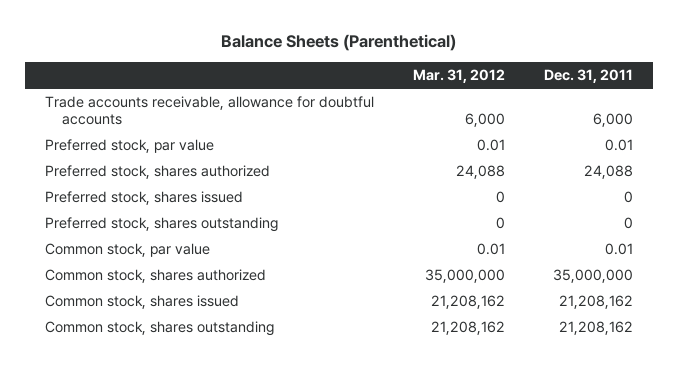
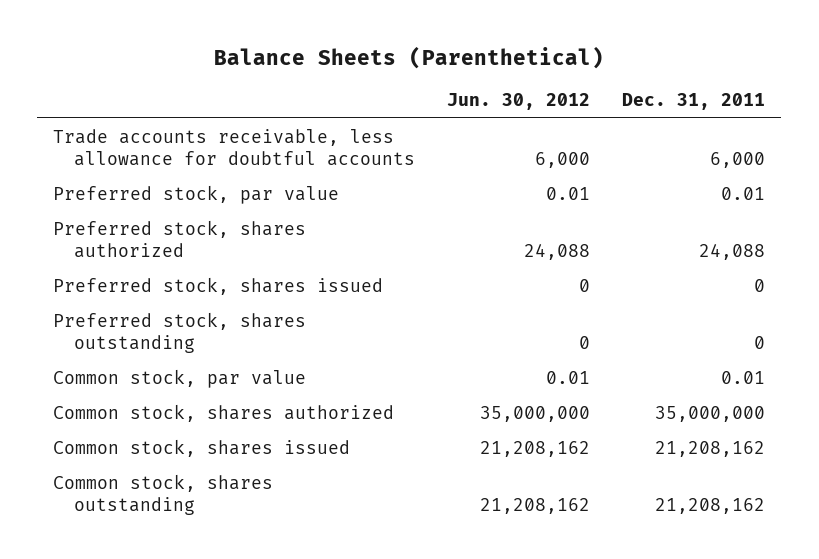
- | Mar. 31, 2012 | Dec. 31, 2011
+ | Jun. 30, 2012 | Dec. 31, 2011
- Trade accounts receivable, allowance for doubtful accounts | 6,000 | 6,000
+ Trade accounts receivable, less allowance for doubtful accounts | 6,000 | 6,000

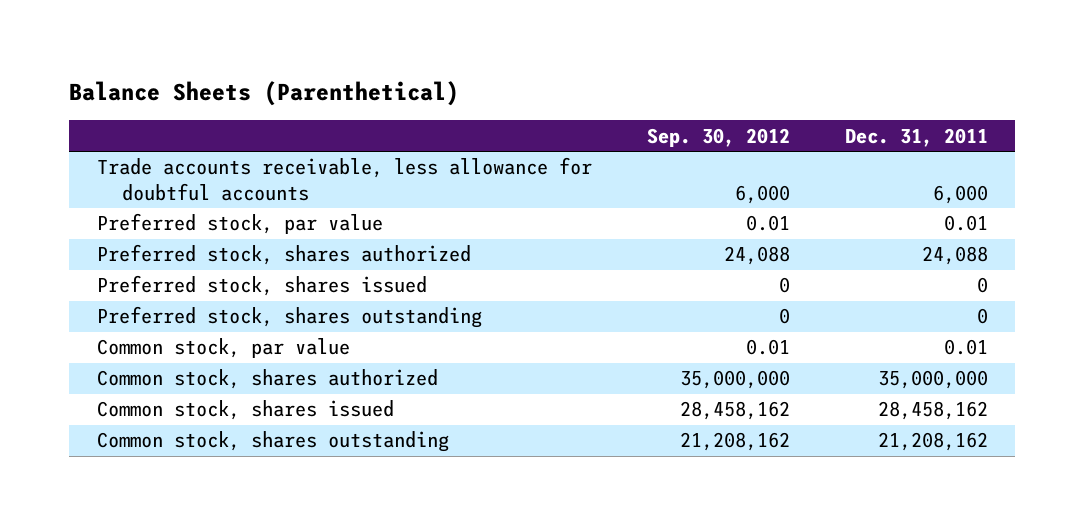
- | Jun. 30, 2012 | Dec. 31, 2011
+ | Sep. 30, 2012 | Dec. 31, 2011
- Common stock, shares issued | 21,208,162 | 21,208,162
+ Common stock, shares issued | 28,458,162 | 28,458,162

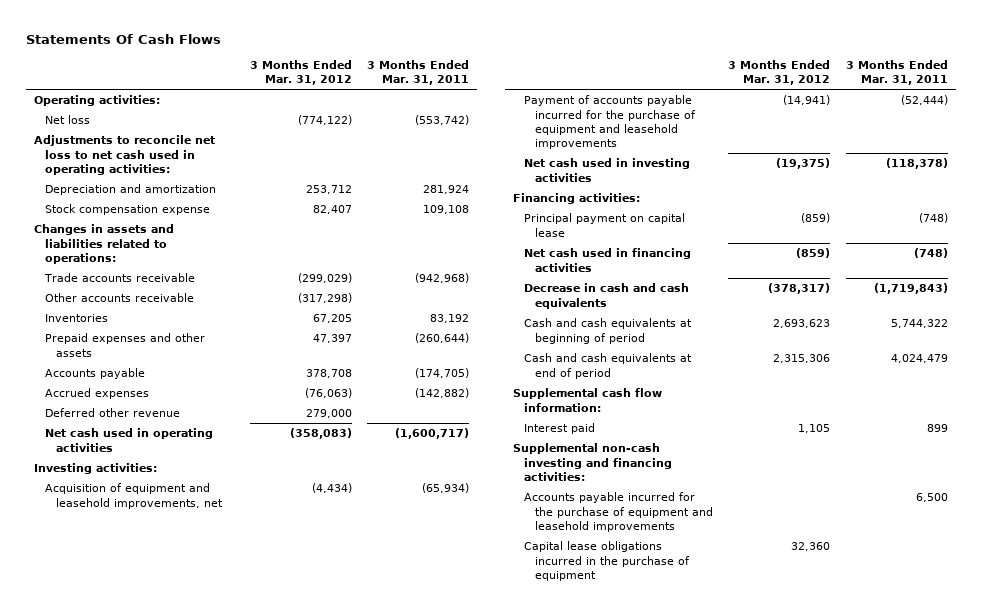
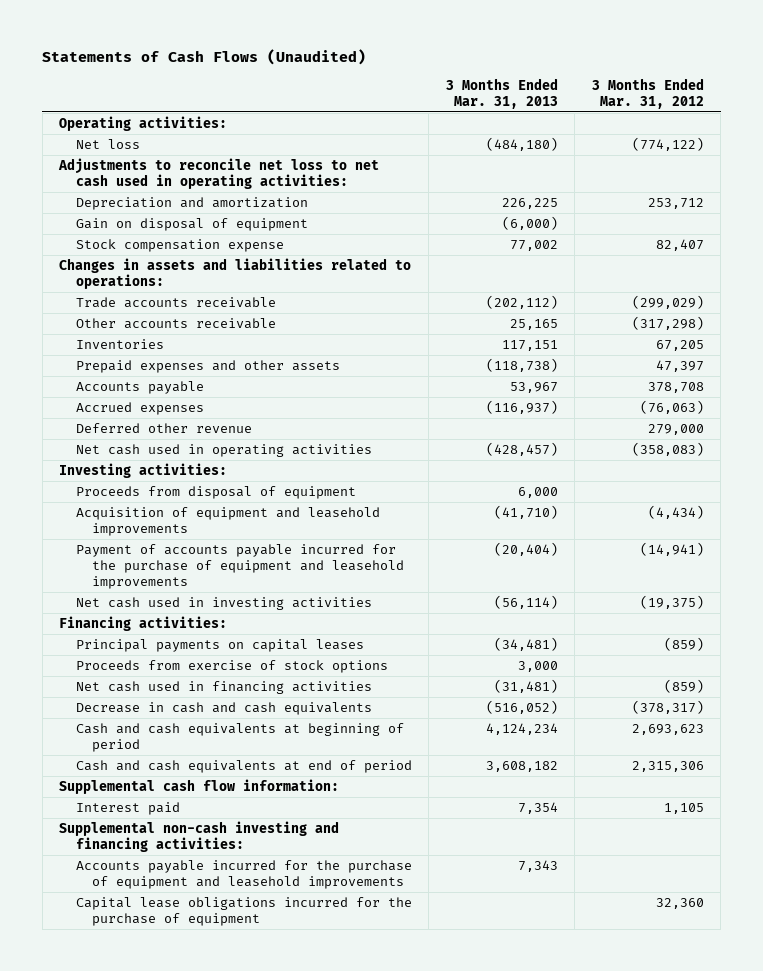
- Statements Of Cash Flows
+ Statements of Cash Flows (Unaudited)
- | 3 Months Ended Mar. 31, 2012 | 3 Months Ended Mar. 31, 2011
+ | 3 Months Ended Mar. 31, 2013 | 3 Months Ended Mar. 31, 2012
+ Gain on disposal of equipment | (6,000) |
- Acquisition of equipment and leasehold improvements, net | (4,434) | (65,934)
+ Proceeds from disposal of equipment | 6,000 |
+ Acquisition of equipment and leasehold improvements | (41,710) | (4,434)
- Principal payment on capital lease | (859) | (748)
+ Principal payments on capital leases | (34,481) | (859)
+ Proceeds from exercise of stock options | 3,000 |
- Capital lease obligations incurred in the purchase of equipment | 32,360 |
+ Capital lease obligations incurred for the purchase of equipment | | 32,360

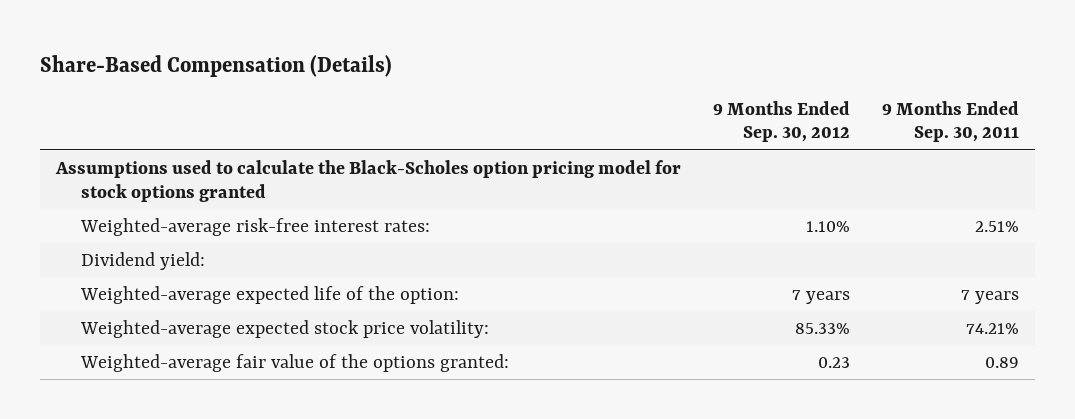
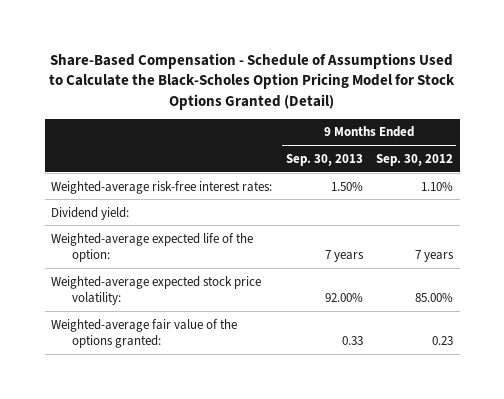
- Share-Based Compensation (Details)
+ Share-Based Compensation - Schedule of Assumptions Used to Calculate the Black-Scholes Option Pricing Model for Stock Options Granted (Detail)
- | 9 Months Ended Sep. 30, 2012 | 9 Months Ended Sep. 30, 2011
+ | 9 Months Ended Sep. 30, 2013 | 9 Months Ended Sep. 30, 2012
- Assumptions used to calculate the Black-Scholes option pricing model for stock options granted
- Weighted-average expected stock price volatility: | 85.33% | 74.21%
+ Weighted-average expected stock price volatility: | 92.00% | 85.00%

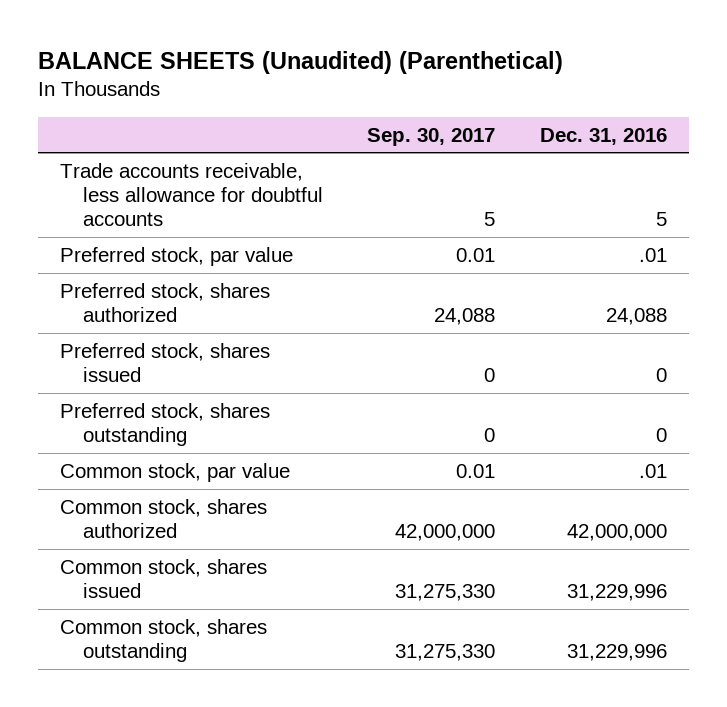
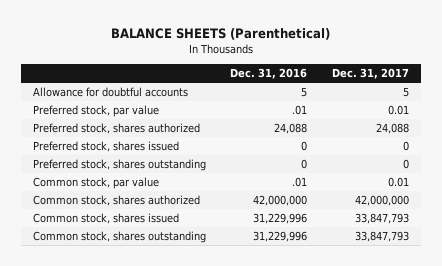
- BALANCE SHEETS (Unaudited) (Parenthetical)
+ BALANCE SHEETS (Parenthetical)
- | Sep. 30, 2017 | Dec. 31, 2016
+ | Dec. 31, 2016 | Dec. 31, 2017
- Trade accounts receivable, less allowance for doubtful accounts | 5 | 5
+ Allowance for doubtful accounts | 5 | 5

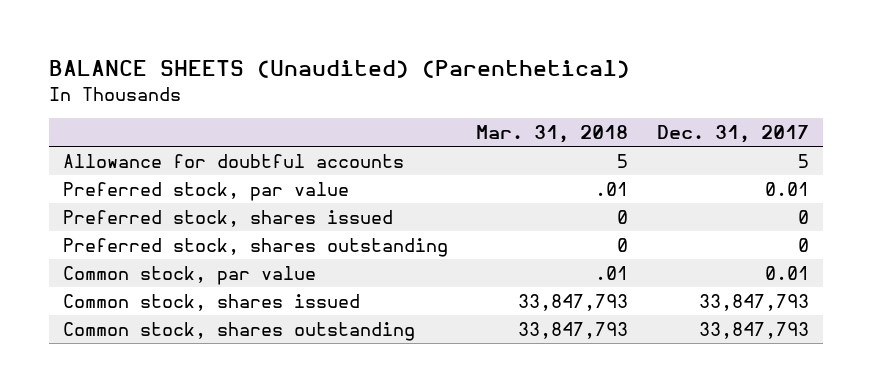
- BALANCE SHEETS (Parenthetical)
+ BALANCE SHEETS (Unaudited) (Parenthetical)
- | Dec. 31, 2016 | Dec. 31, 2017
+ | Mar. 31, 2018 | Dec. 31, 2017
- Preferred stock, shares authorized | 24,088 | 24,088
- Common stock, shares authorized | 42,000,000 | 42,000,000

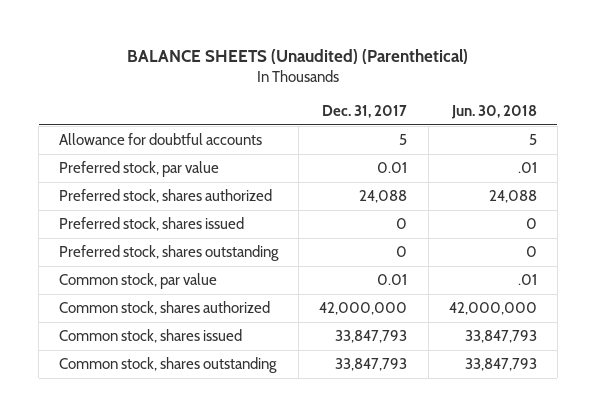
- | Mar. 31, 2018 | Dec. 31, 2017
+ | Dec. 31, 2017 | Jun. 30, 2018
+ Preferred stock, shares authorized | 24,088 | 24,088
+ Common stock, shares authorized | 42,000,000 | 42,000,000

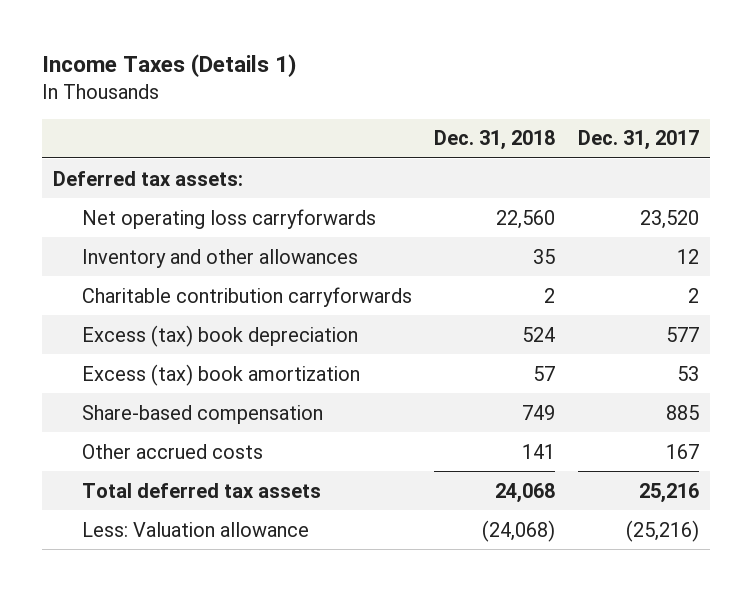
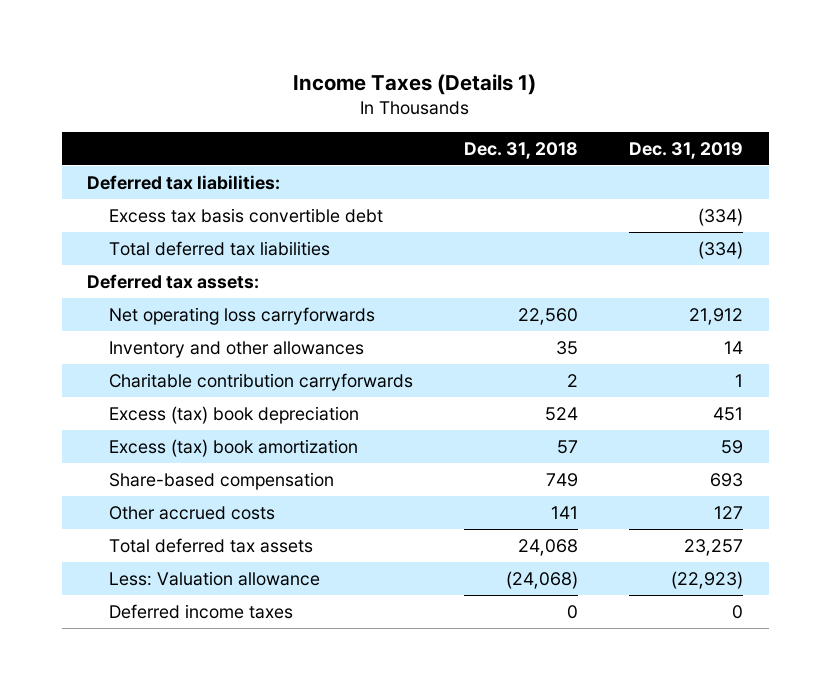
- | Dec. 31, 2018 | Dec. 31, 2017
+ | Dec. 31, 2018 | Dec. 31, 2019
+ Deferred tax liabilities:
+ Excess tax basis convertible debt | | (334)
+ Total deferred tax liabilities | | (334)
+ Deferred income taxes | 0 | 0

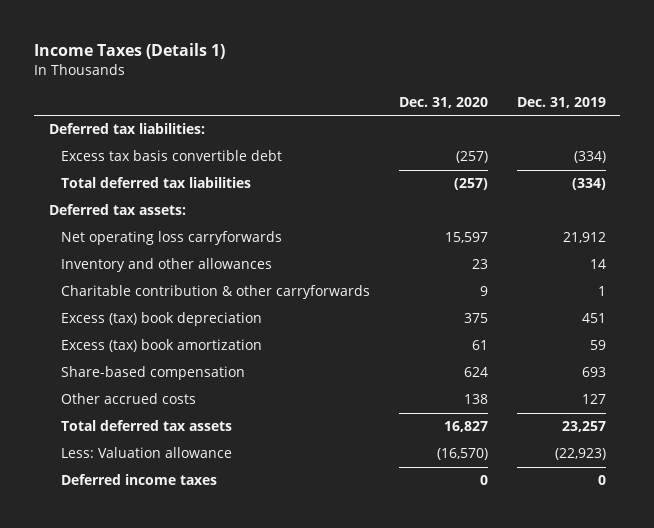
- | Dec. 31, 2018 | Dec. 31, 2019
+ | Dec. 31, 2020 | Dec. 31, 2019
- Charitable contribution carryforwards | 2 | 1
+ Charitable contribution & other carryforwards | 9 | 1

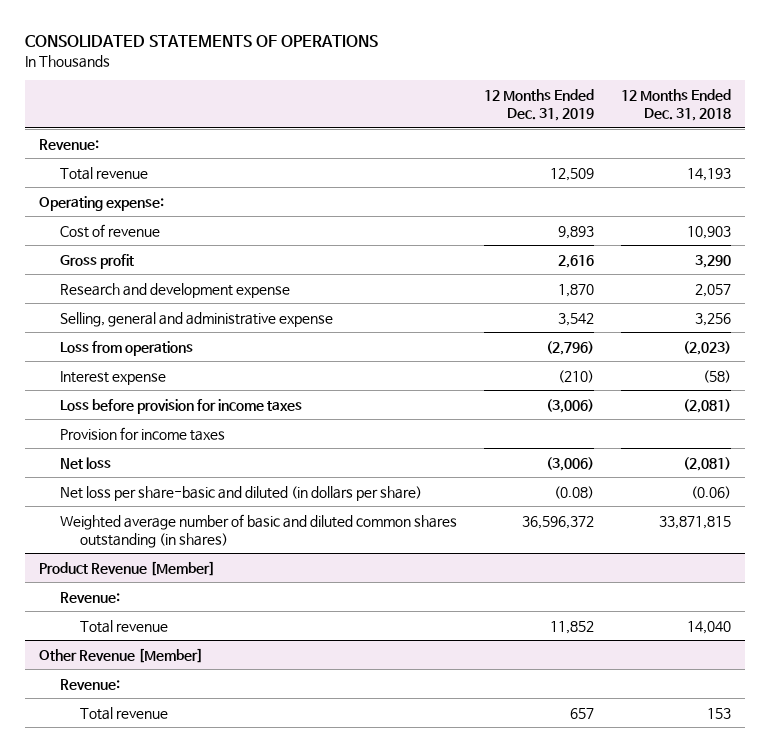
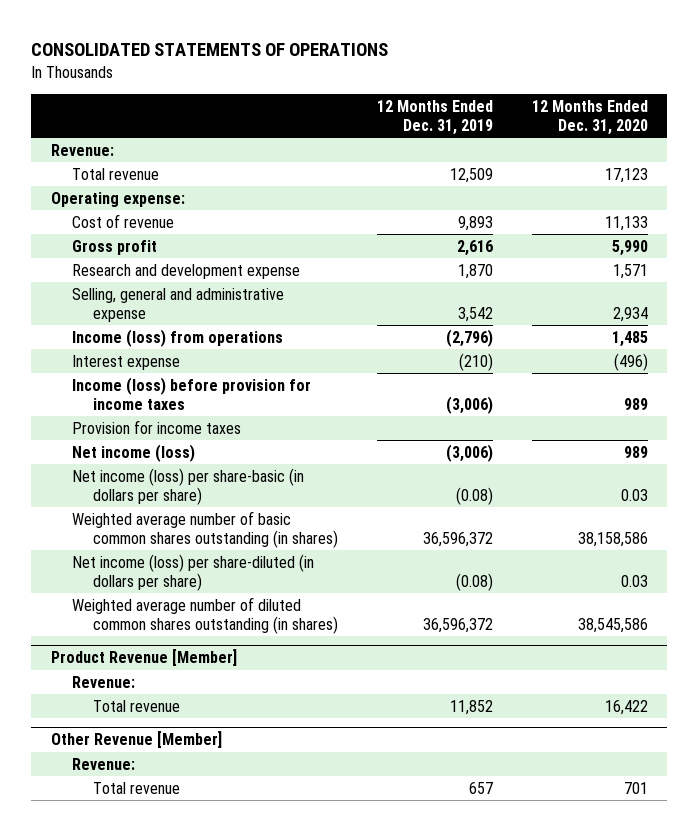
- | 12 Months Ended Dec. 31, 2019 | 12 Months Ended Dec. 31, 2018
+ | 12 Months Ended Dec. 31, 2019 | 12 Months Ended Dec. 31, 2020
- Loss from operations | (2,796) | (2,023)
+ Income (loss) from operations | (2,796) | 1,485
- Loss before provision for income taxes | (3,006) | (2,081)
+ Income (loss) before provision for income taxes | (3,006) | 989
- Net loss | (3,006) | (2,081)
- Net loss per share-basic and diluted (in dollars per share) | (0.08) | (0.06)
- Weighted average number of basic and diluted common shares outstanding (in shares) | 36,596,372 | 33,871,815
+ Net income (loss) | (3,006) | 989
+ Net income (loss) per share-basic (in dollars per share) | (0.08) | 0.03
+ Weighted average number of basic common shares outstanding (in shares) | 36,596,372 | 38,158,586
+ Net income (loss) per share-diluted (in dollars per share) | (0.08) | 0.03
+ Weighted average number of diluted common shares outstanding (in shares) | 36,596,372 | 38,545,586

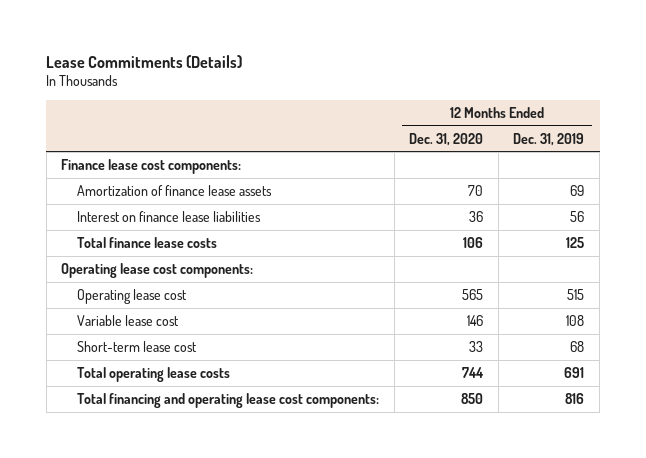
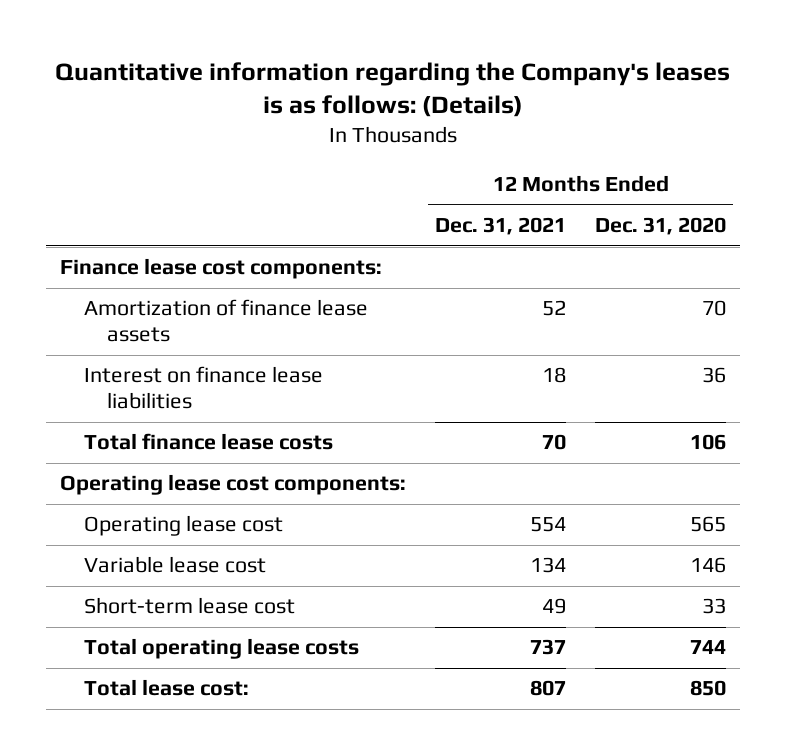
- Lease Commitments (Details)
+ Quantitative information regarding the Company's leases is as follows: (Details)
- | 12 Months Ended Dec. 31, 2020 | 12 Months Ended Dec. 31, 2019
+ | 12 Months Ended Dec. 31, 2021 | 12 Months Ended Dec. 31, 2020
- Total financing and operating lease cost components: | 850 | 816
+ Total lease cost: | 807 | 850

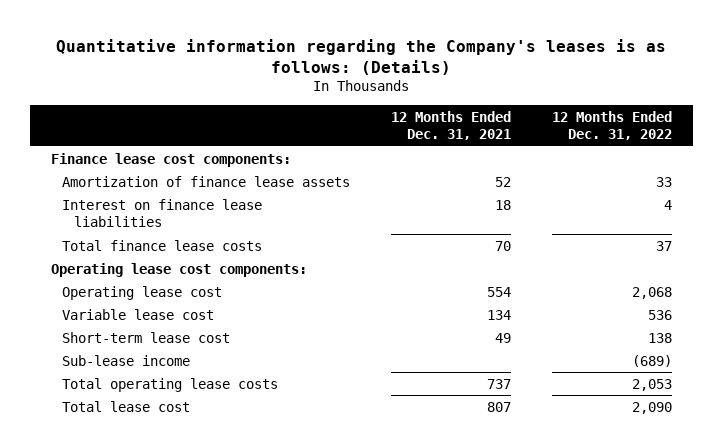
- | 12 Months Ended Dec. 31, 2021 | 12 Months Ended Dec. 31, 2020
+ | 12 Months Ended Dec. 31, 2021 | 12 Months Ended Dec. 31, 2022
+ Sub-lease income | | (689)
- Total lease cost: | 807 | 850
+ Total lease cost | 807 | 2,090

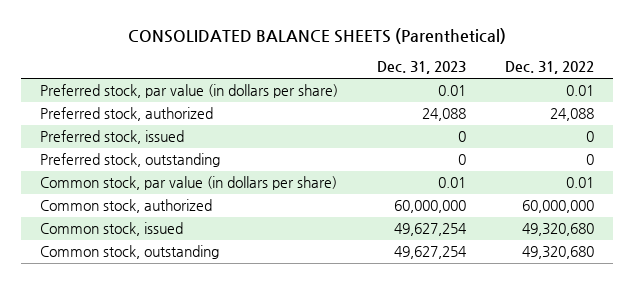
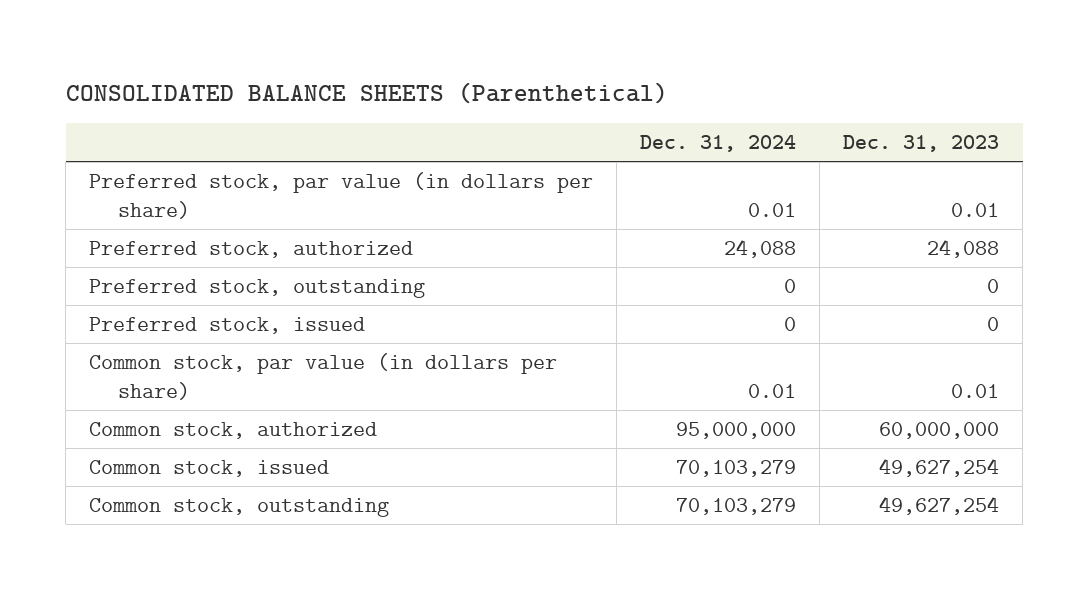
- | Dec. 31, 2023 | Dec. 31, 2022
+ | Dec. 31, 2024 | Dec. 31, 2023
moved down: Preferred stock, issued | 0 | 0

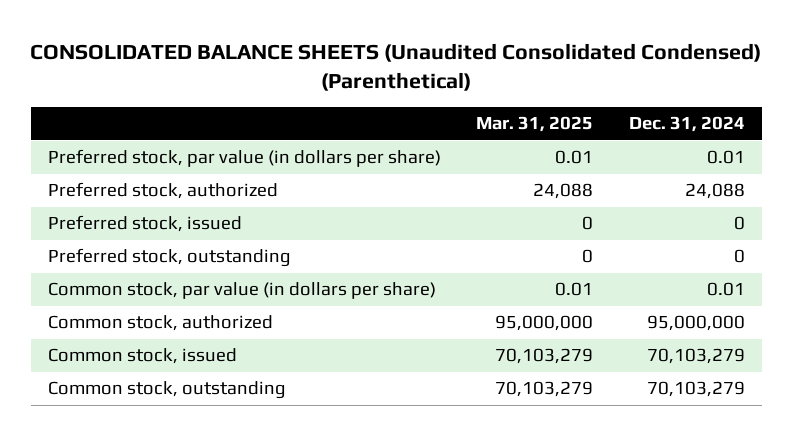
- CONSOLIDATED BALANCE SHEETS (Parenthetical)
+ CONSOLIDATED BALANCE SHEETS (Unaudited Consolidated Condensed) (Parenthetical)
- | Dec. 31, 2024 | Dec. 31, 2023
+ | Mar. 31, 2025 | Dec. 31, 2024
moved down: Preferred stock, outstanding | 0 | 0

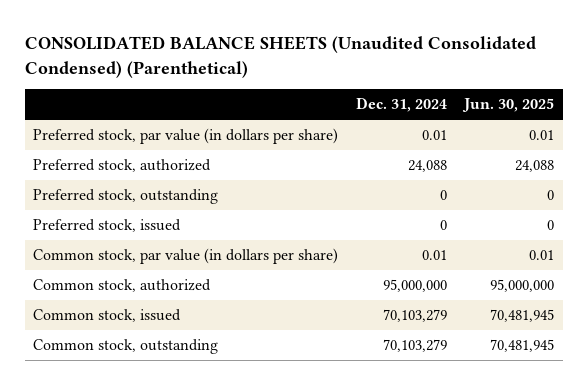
- | Mar. 31, 2025 | Dec. 31, 2024
+ | Dec. 31, 2024 | Jun. 30, 2025
moved down: Preferred stock, issued | 0 | 0

